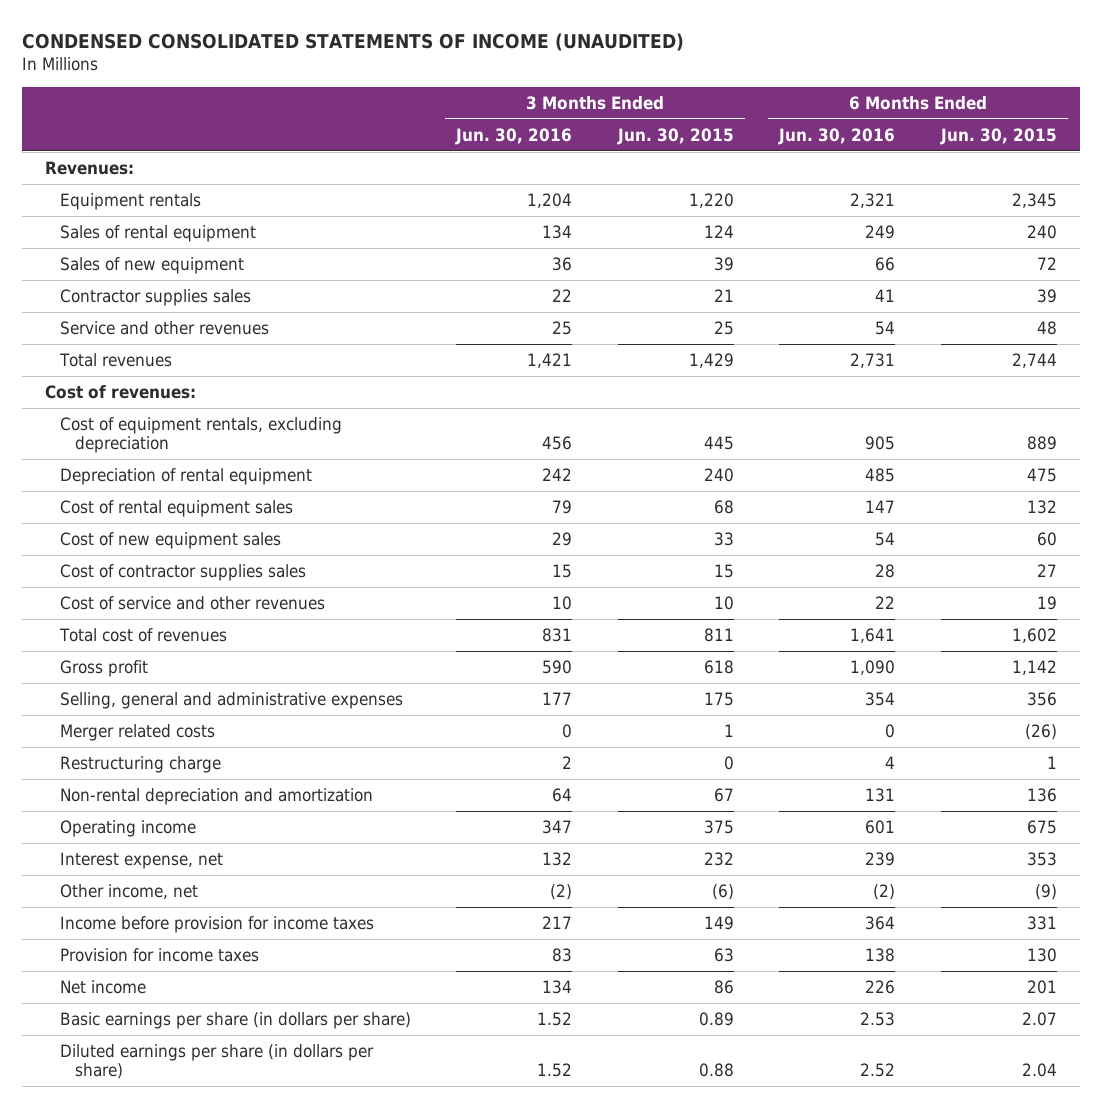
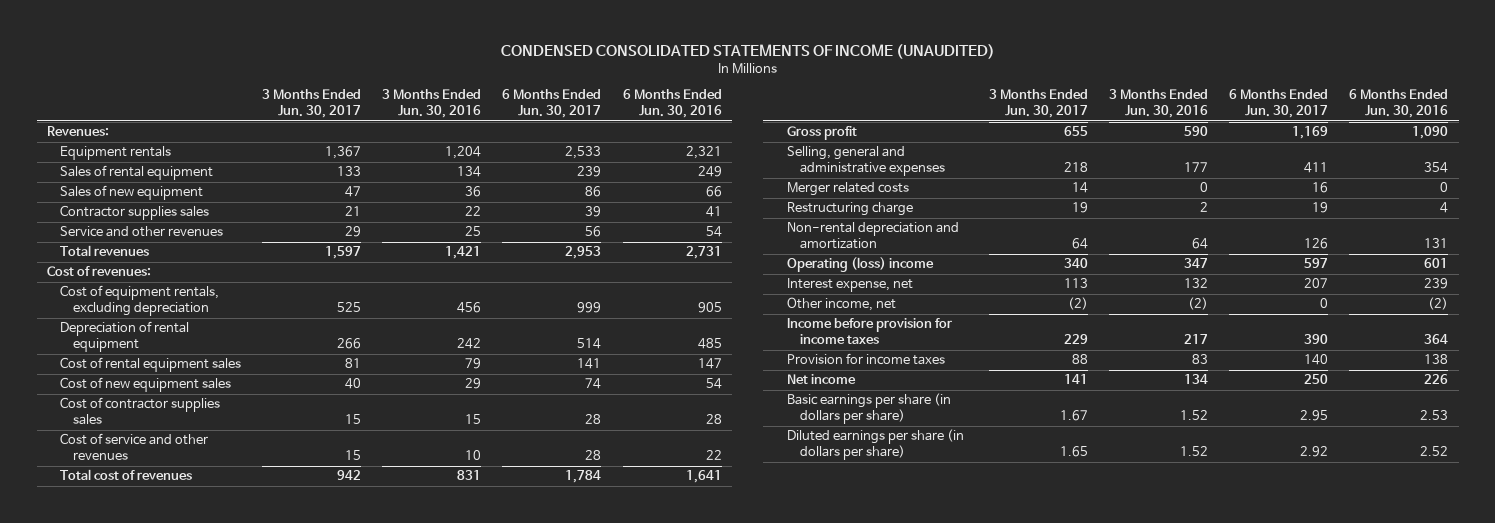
- | 3 Months Ended Jun. 30, 2016 | 3 Months Ended Jun. 30, 2015 | 6 Months Ended Jun. 30, 2016 | 6 Months Ended Jun. 30, 2015
+ | 3 Months Ended Jun. 30, 2017 | 3 Months Ended Jun. 30, 2016 | 6 Months Ended Jun. 30, 2017 | 6 Months Ended Jun. 30, 2016
- Operating income | 347 | 375 | 601 | 675
+ Operating (loss) income | 340 | 347 | 597 | 601

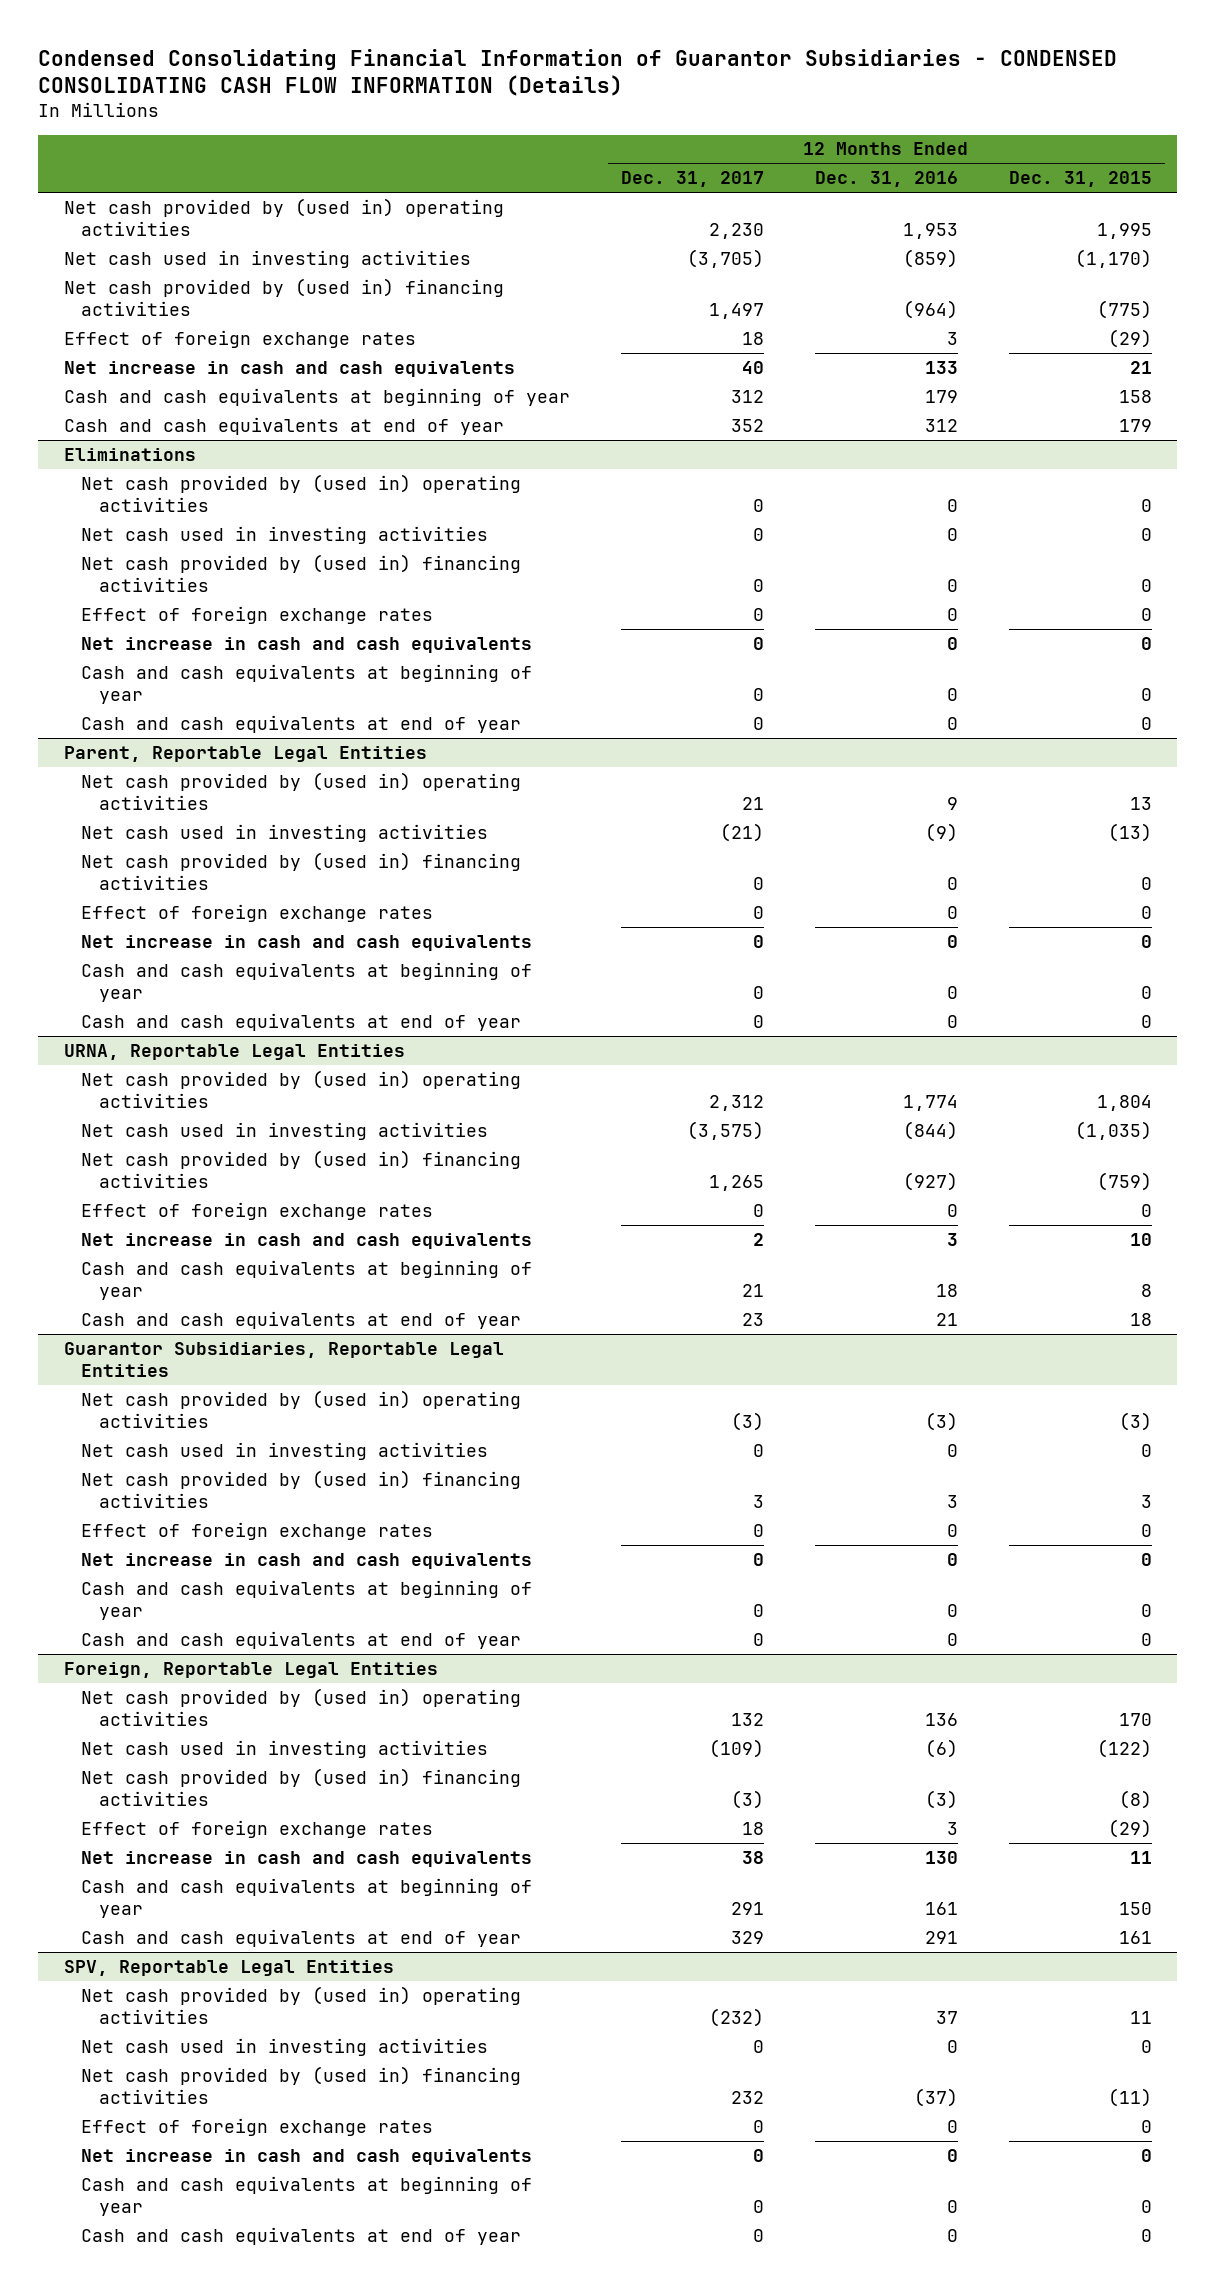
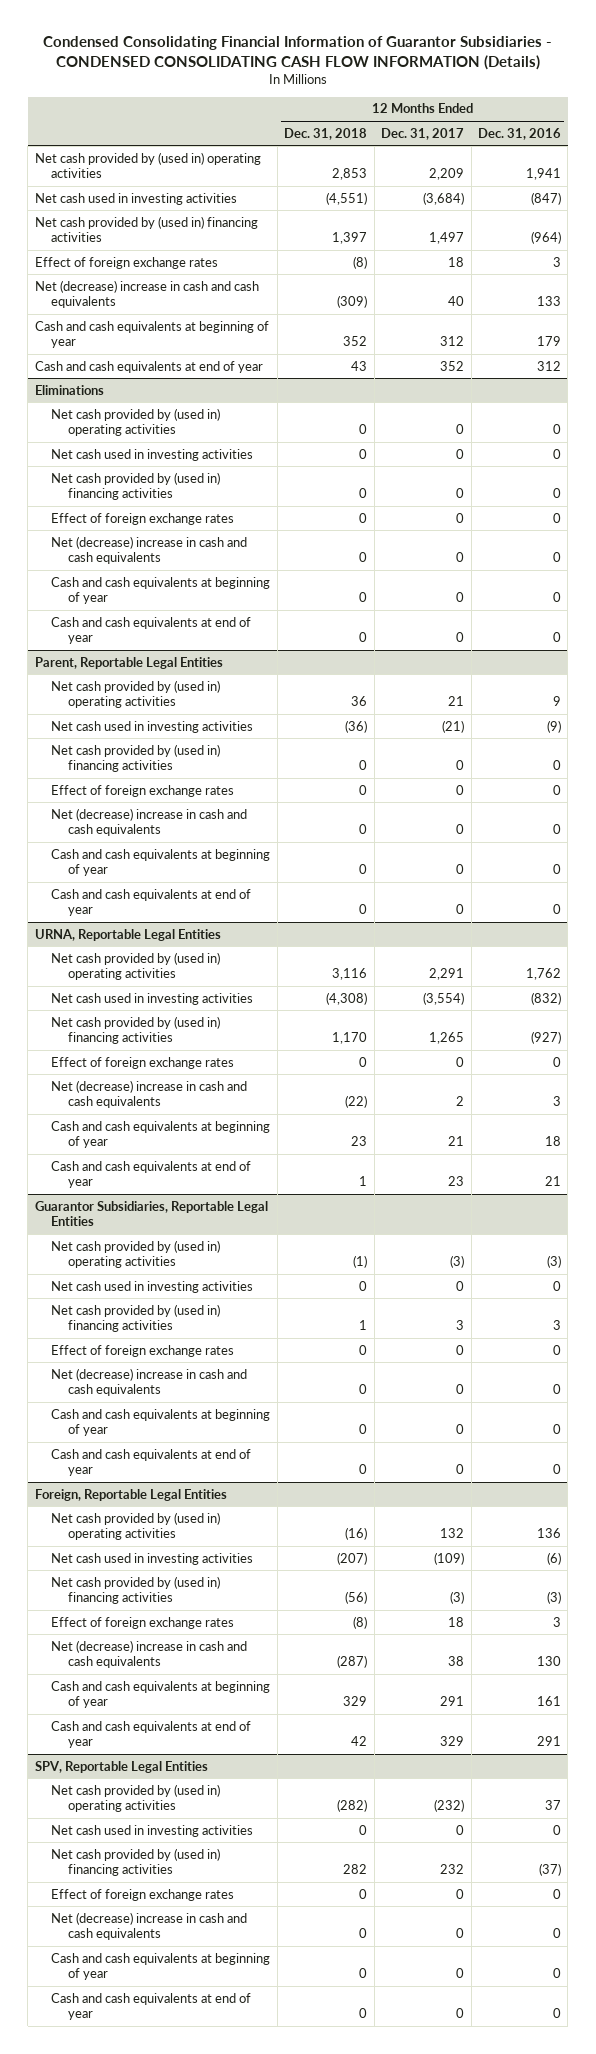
- | 12 Months Ended Dec. 31, 2017 | 12 Months Ended Dec. 31, 2016 | 12 Months Ended Dec. 31, 2015
+ | 12 Months Ended Dec. 31, 2018 | 12 Months Ended Dec. 31, 2017 | 12 Months Ended Dec. 31, 2016
- Net cash provided by (used in) operating activities | 2,230 | 1,953 | 1,995
- Net cash used in investing activities | (3,705) | (859) | (1,170)
+ Net cash provided by (used in) operating activities | 2,853 | 2,209 | 1,941
+ Net cash used in investing activities | (4,551) | (3,684) | (847)
- Net increase in cash and cash equivalents | 40 | 133 | 21
+ Net (decrease) increase in cash and cash equivalents | (309) | 40 | 133
@ Eliminations
- Net increase in cash and cash equivalents | 0 | 0 | 0
+ Net (decrease) increase in cash and cash equivalents | 0 | 0 | 0
@ Parent, Reportable Legal Entities
- Net increase in cash and cash equivalents | 0 | 0 | 0
+ Net (decrease) increase in cash and cash equivalents | 0 | 0 | 0
@ URNA, Reportable Legal Entities
- Net cash provided by (used in) operating activities | 2,312 | 1,774 | 1,804
- Net cash used in investing activities | (3,575) | (844) | (1,035)
+ Net cash provided by (used in) operating activities | 3,116 | 2,291 | 1,762
+ Net cash used in investing activities | (4,308) | (3,554) | (832)
- Net increase in cash and cash equivalents | 2 | 3 | 10
+ Net (decrease) increase in cash and cash equivalents | (22) | 2 | 3
@ Guarantor Subsidiaries, Reportable Legal Entities
- Net increase in cash and cash equivalents | 0 | 0 | 0
+ Net (decrease) increase in cash and cash equivalents | 0 | 0 | 0
@ Foreign, Reportable Legal Entities
- Net increase in cash and cash equivalents | 38 | 130 | 11
+ Net (decrease) increase in cash and cash equivalents | (287) | 38 | 130
@ SPV, Reportable Legal Entities
- Net increase in cash and cash equivalents | 0 | 0 | 0
+ Net (decrease) increase in cash and cash equivalents | 0 | 0 | 0

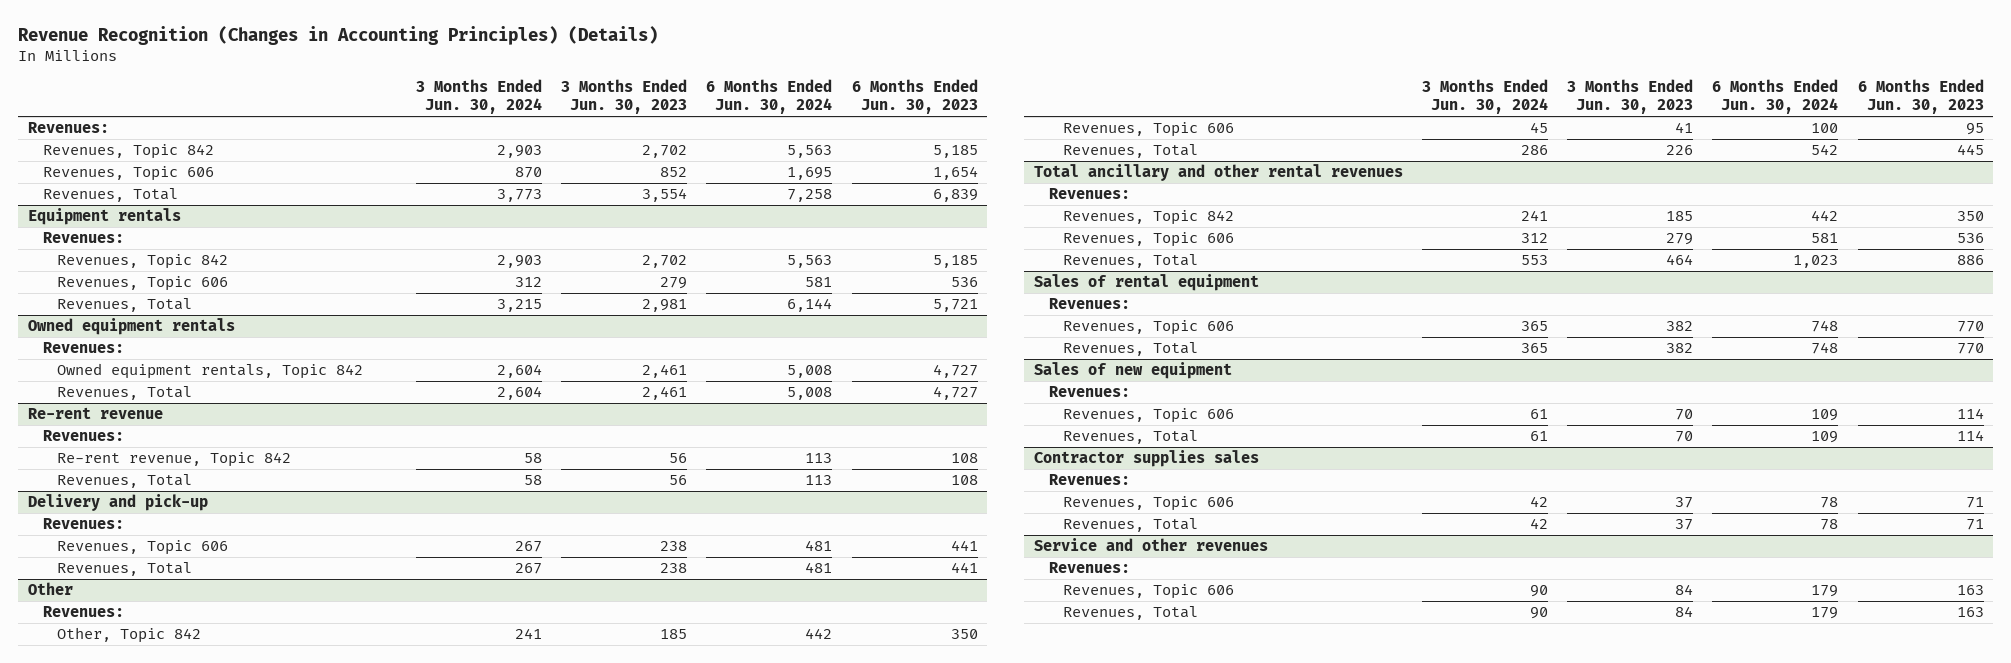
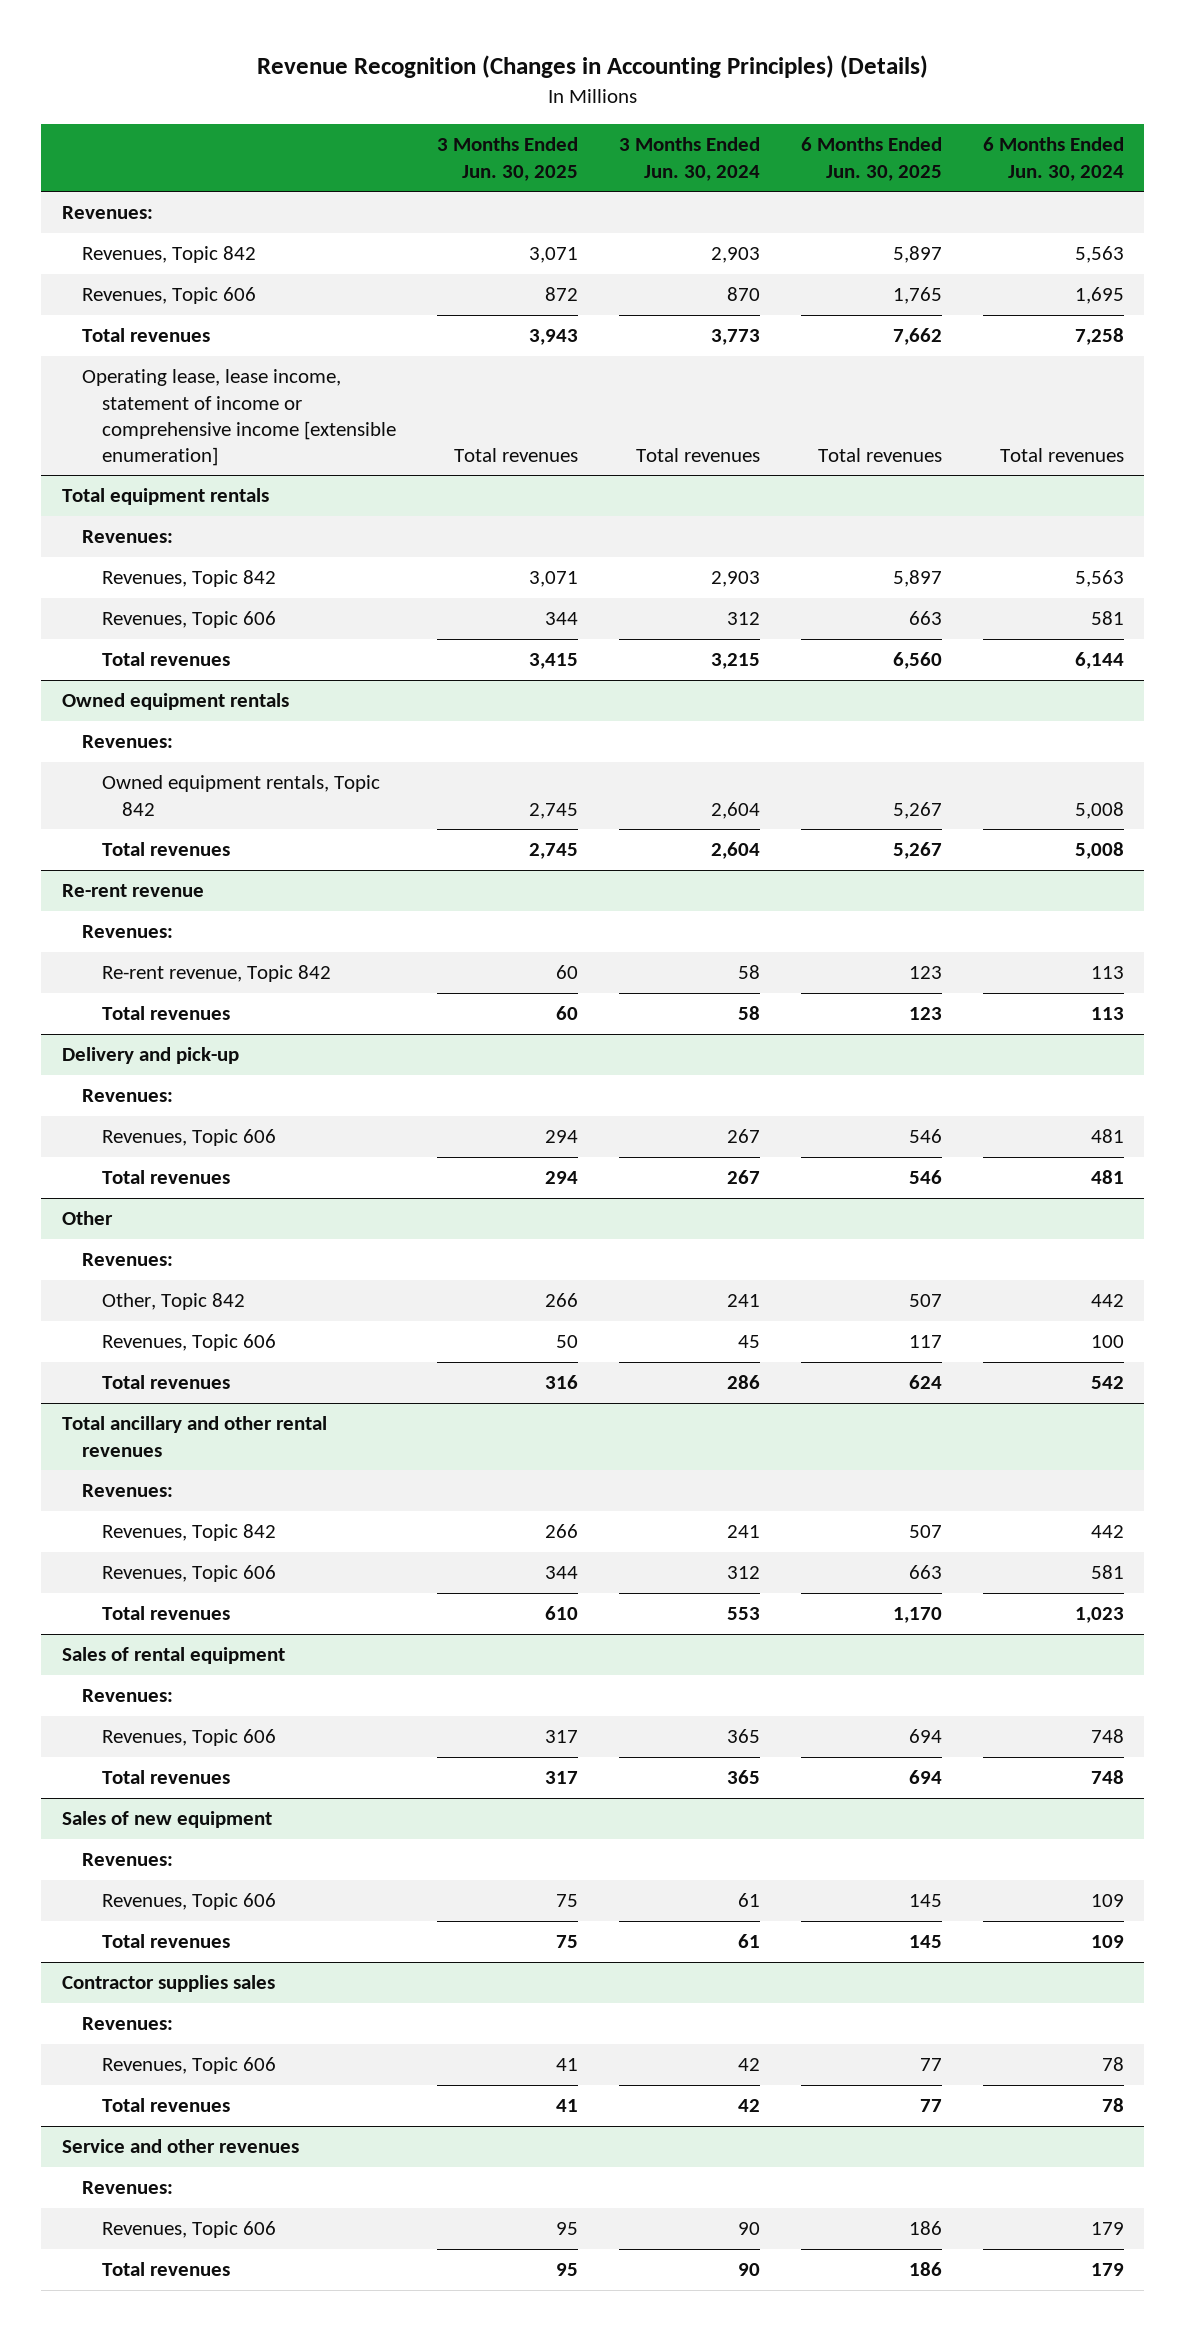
- | 3 Months Ended Jun. 30, 2024 | 3 Months Ended Jun. 30, 2023 | 6 Months Ended Jun. 30, 2024 | 6 Months Ended Jun. 30, 2023
+ | 3 Months Ended Jun. 30, 2025 | 3 Months Ended Jun. 30, 2024 | 6 Months Ended Jun. 30, 2025 | 6 Months Ended Jun. 30, 2024
- Revenues, Total | 3,773 | 3,554 | 7,258 | 6,839
- Equipment rentals
+ Total revenues | 3,943 | 3,773 | 7,662 | 7,258
+ Operating lease, lease income, statement of income or comprehensive income [extensible enumeration] | Total revenues | Total revenues | Total revenues | Total revenues
+ Total equipment rentals
- Revenues, Total | 3,215 | 2,981 | 6,144 | 5,721
+ Total revenues | 3,415 | 3,215 | 6,560 | 6,144
@ Owned equipment rentals
- Revenues, Total | 2,604 | 2,461 | 5,008 | 4,727
+ Total revenues | 2,745 | 2,604 | 5,267 | 5,008
@ Re-rent revenue
- Revenues, Total | 58 | 56 | 113 | 108
+ Total revenues | 60 | 58 | 123 | 113
@ Delivery and pick-up
- Revenues, Total | 267 | 238 | 481 | 441
+ Total revenues | 294 | 267 | 546 | 481
@ Other
- Revenues, Total | 286 | 226 | 542 | 445
+ Total revenues | 316 | 286 | 624 | 542
@ Total ancillary and other rental revenues
- Revenues, Total | 553 | 464 | 1,023 | 886
+ Total revenues | 610 | 553 | 1,170 | 1,023
@ Sales of rental equipment
- Revenues, Total | 365 | 382 | 748 | 770
+ Total revenues | 317 | 365 | 694 | 748
@ Sales of new equipment
- Revenues, Total | 61 | 70 | 109 | 114
+ Total revenues | 75 | 61 | 145 | 109
@ Contractor supplies sales
- Revenues, Total | 42 | 37 | 78 | 71
+ Total revenues | 41 | 42 | 77 | 78
@ Service and other revenues
- Revenues, Total | 90 | 84 | 179 | 163
+ Total revenues | 95 | 90 | 186 | 179

